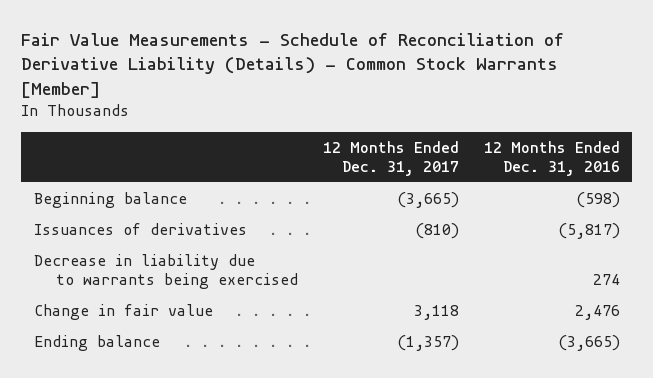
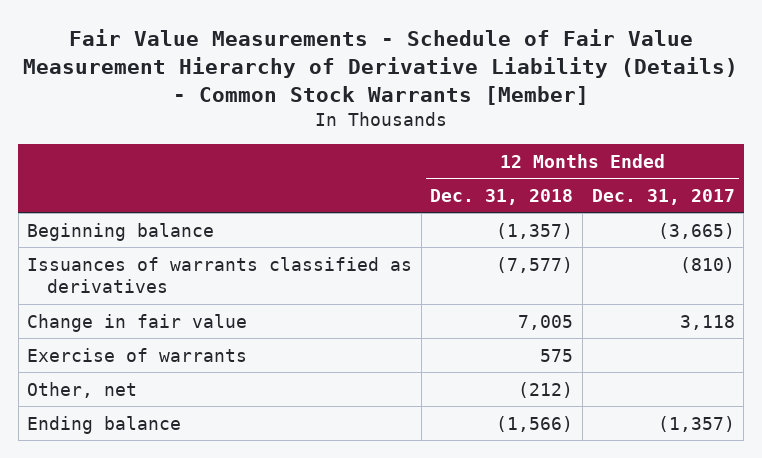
- Fair Value Measurements - Schedule of Reconciliation of Derivative Liability (Details) - Common Stock Warrants [Member]
+ Fair Value Measurements - Schedule of Fair Value Measurement Hierarchy of Derivative Liability (Details) - Common Stock Warrants [Member]
- | 12 Months Ended Dec. 31, 2017 | 12 Months Ended Dec. 31, 2016
+ | 12 Months Ended Dec. 31, 2018 | 12 Months Ended Dec. 31, 2017
- Issuances of derivatives | (810) | (5,817)
- Decrease in liability due to warrants being exercised | | 274
+ Issuances of warrants classified as derivatives | (7,577) | (810)
+ Exercise of warrants | 575 |
+ Other, net | (212) |

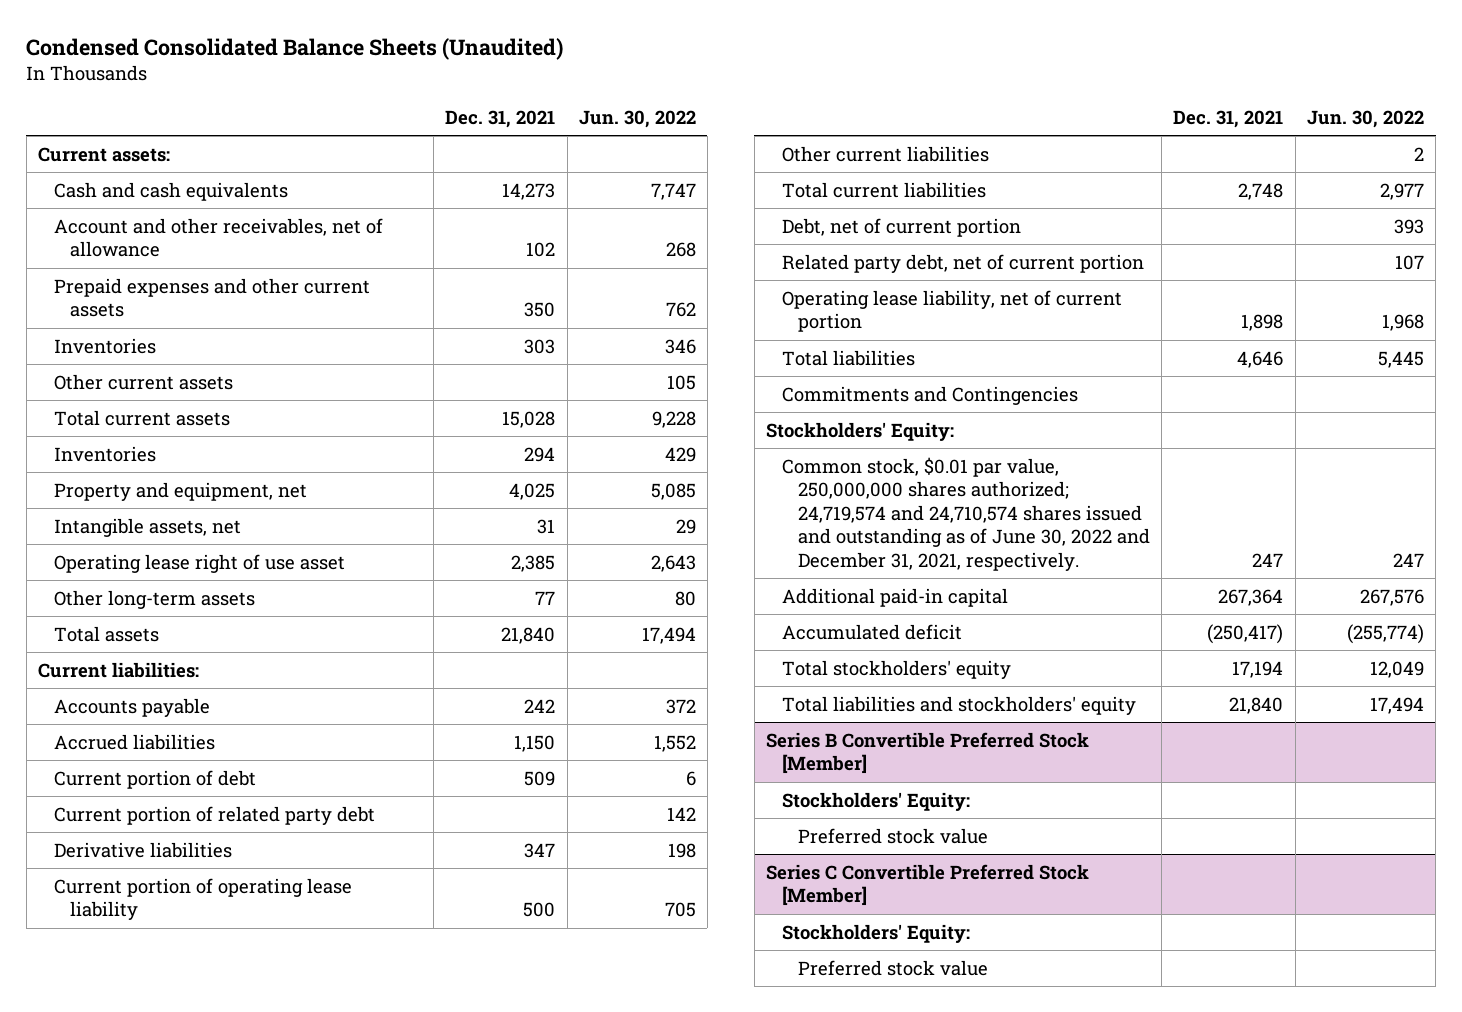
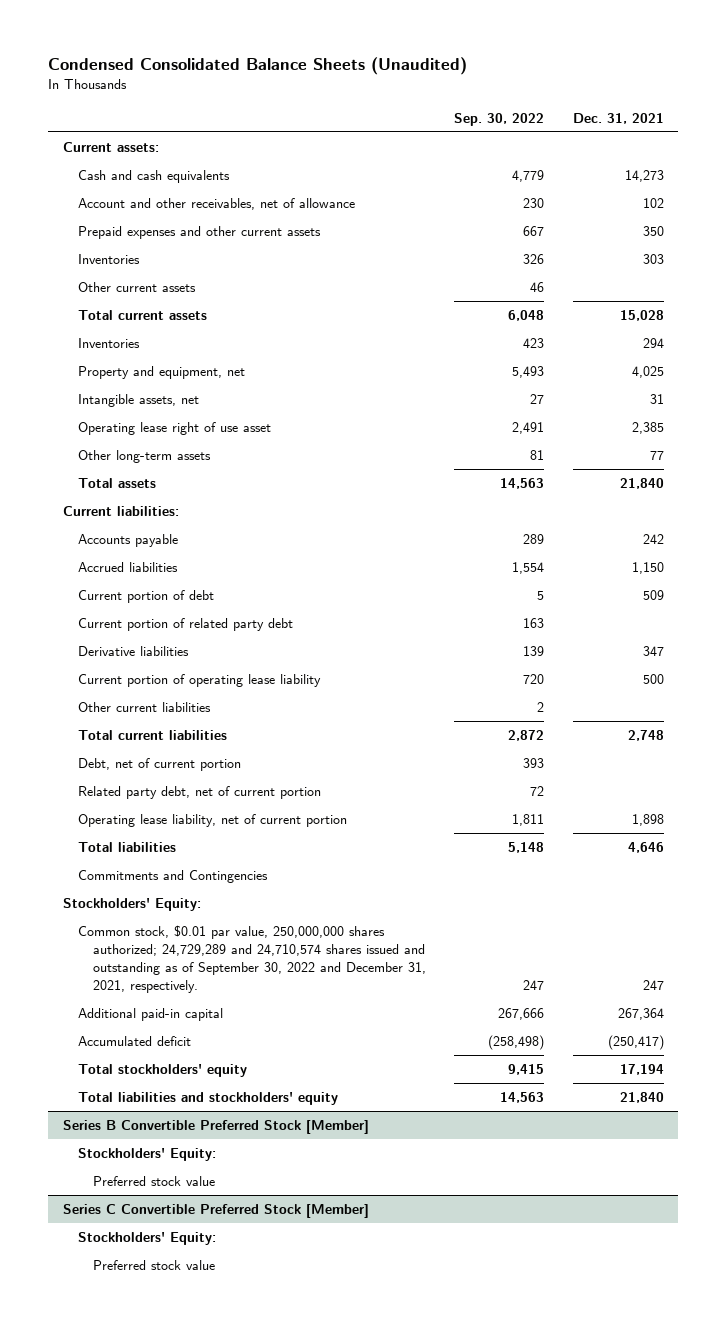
- | Dec. 31, 2021 | Jun. 30, 2022
+ | Sep. 30, 2022 | Dec. 31, 2021
- Common stock, $0.01 par value, 250,000,000 shares authorized; 24,719,574 and 24,710,574 shares issued and outstanding as of June 30, 2022 and December 31, 2021, respectively. | 247 | 247
+ Common stock, $0.01 par value, 250,000,000 shares authorized; 24,729,289 and 24,710,574 shares issued and outstanding as of September 30, 2022 and December 31, 2021, respectively. | 247 | 247

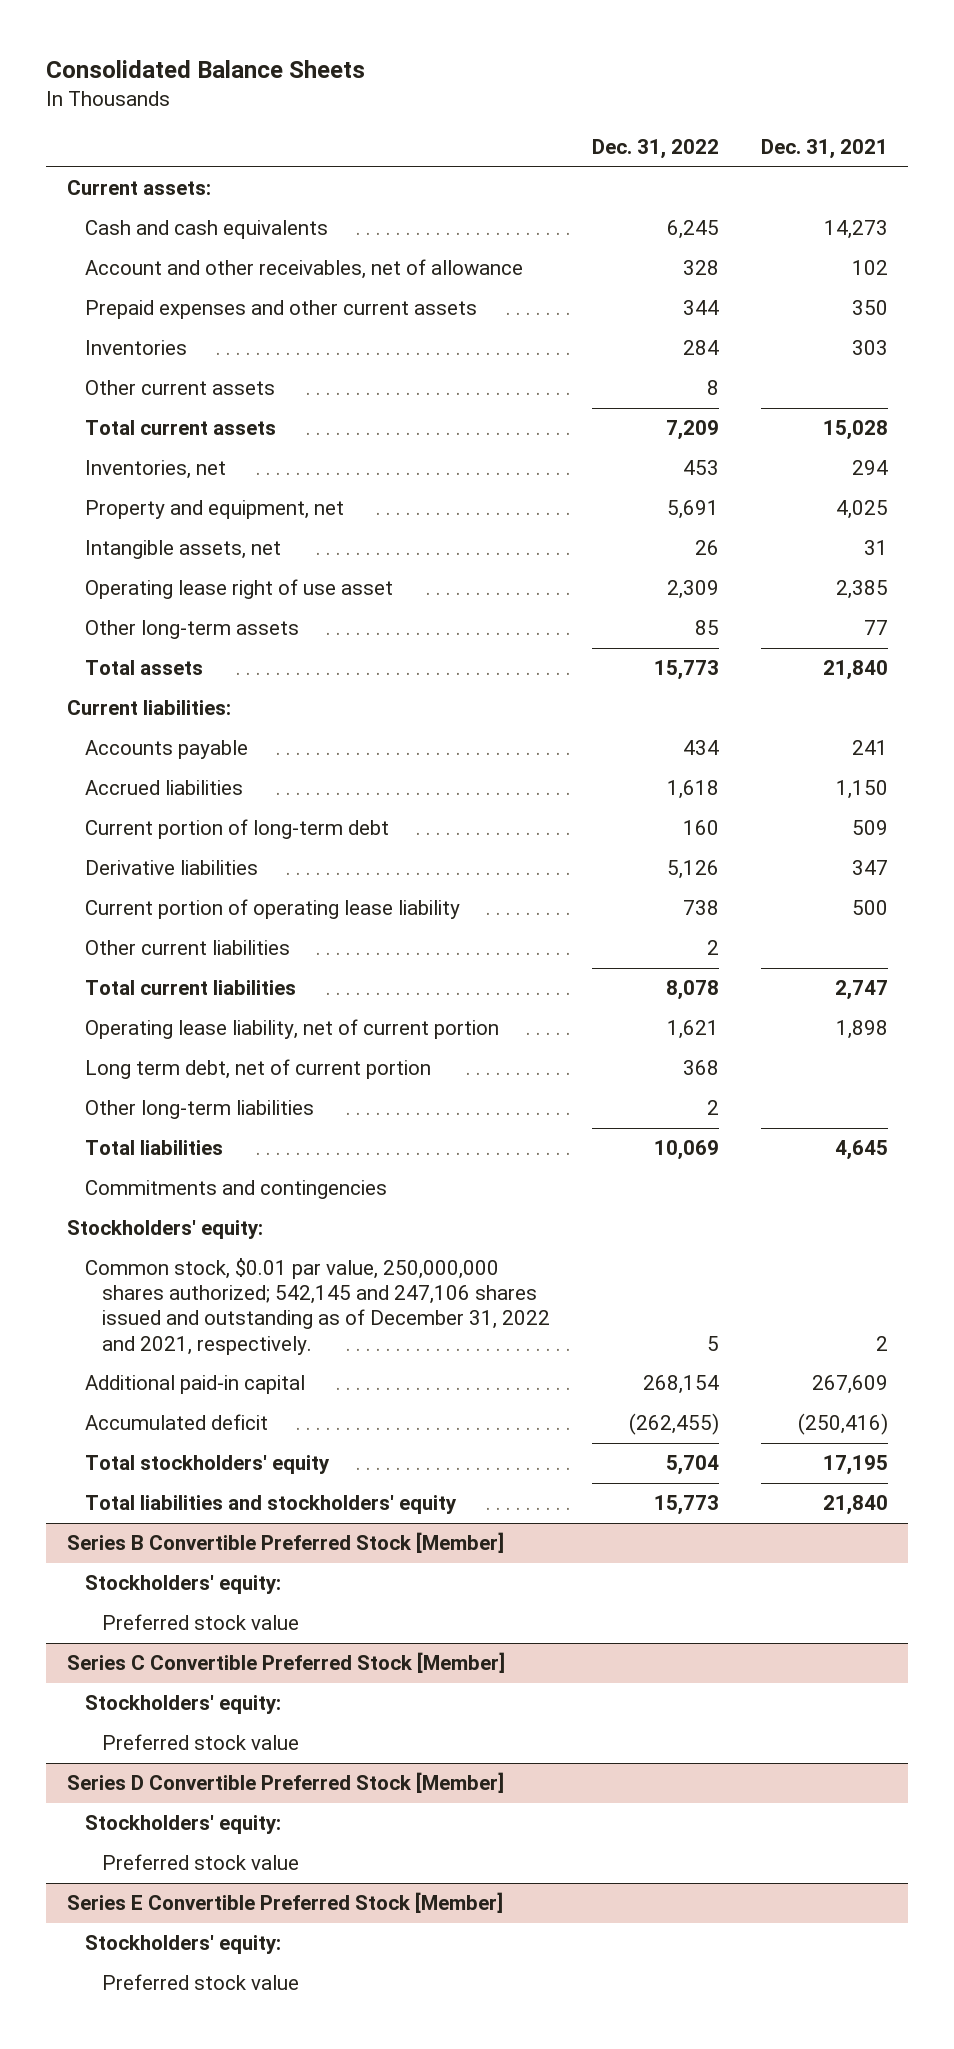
- Condensed Consolidated Balance Sheets (Unaudited)
+ Consolidated Balance Sheets
- | Sep. 30, 2022 | Dec. 31, 2021
+ | Dec. 31, 2022 | Dec. 31, 2021
- Inventories | 423 | 294
+ Inventories, net | 453 | 294
- Accounts payable | 289 | 242
+ Accounts payable | 434 | 241
- Current portion of debt | 5 | 509
- Current portion of related party debt | 163 |
+ Current portion of long-term debt | 160 | 509
- Total current liabilities | 2,872 | 2,748
- Debt, net of current portion | 393 |
- Related party debt, net of current portion | 72 |
+ Total current liabilities | 8,078 | 2,747
- Total liabilities | 5,148 | 4,646
- Commitments and Contingencies
- Stockholders' Equity:
- Common stock, $0.01 par value, 250,000,000 shares authorized; 24,729,289 and 24,710,574 shares issued and outstanding as of September 30, 2022 and December 31, 2021, respectively. | 247 | 247
- Additional paid-in capital | 267,666 | 267,364
- Accumulated deficit | (258,498) | (250,417)
- Total stockholders' equity | 9,415 | 17,194
+ Long term debt, net of current portion | 368 |
+ Other long-term liabilities | 2 |
+ Total liabilities | 10,069 | 4,645
+ Commitments and contingencies
+ Stockholders' equity:
+ Common stock, $0.01 par value, 250,000,000 shares authorized; 542,145 and 247,106 shares issued and outstanding as of December 31, 2022 and 2021, respectively. | 5 | 2
+ Additional paid-in capital | 268,154 | 267,609
+ Accumulated deficit | (262,455) | (250,416)
+ Total stockholders' equity | 5,704 | 17,195
@ Series B Convertible Preferred Stock [Member]
- Stockholders' Equity:
+ Stockholders' equity:
@ Series C Convertible Preferred Stock [Member]
- Stockholders' Equity:
+ Stockholders' equity:
+ Series D Convertible Preferred Stock [Member]
+ Stockholders' equity:
+ Preferred stock value
+ Series E Convertible Preferred Stock [Member]
+ Stockholders' equity:
+ Preferred stock value

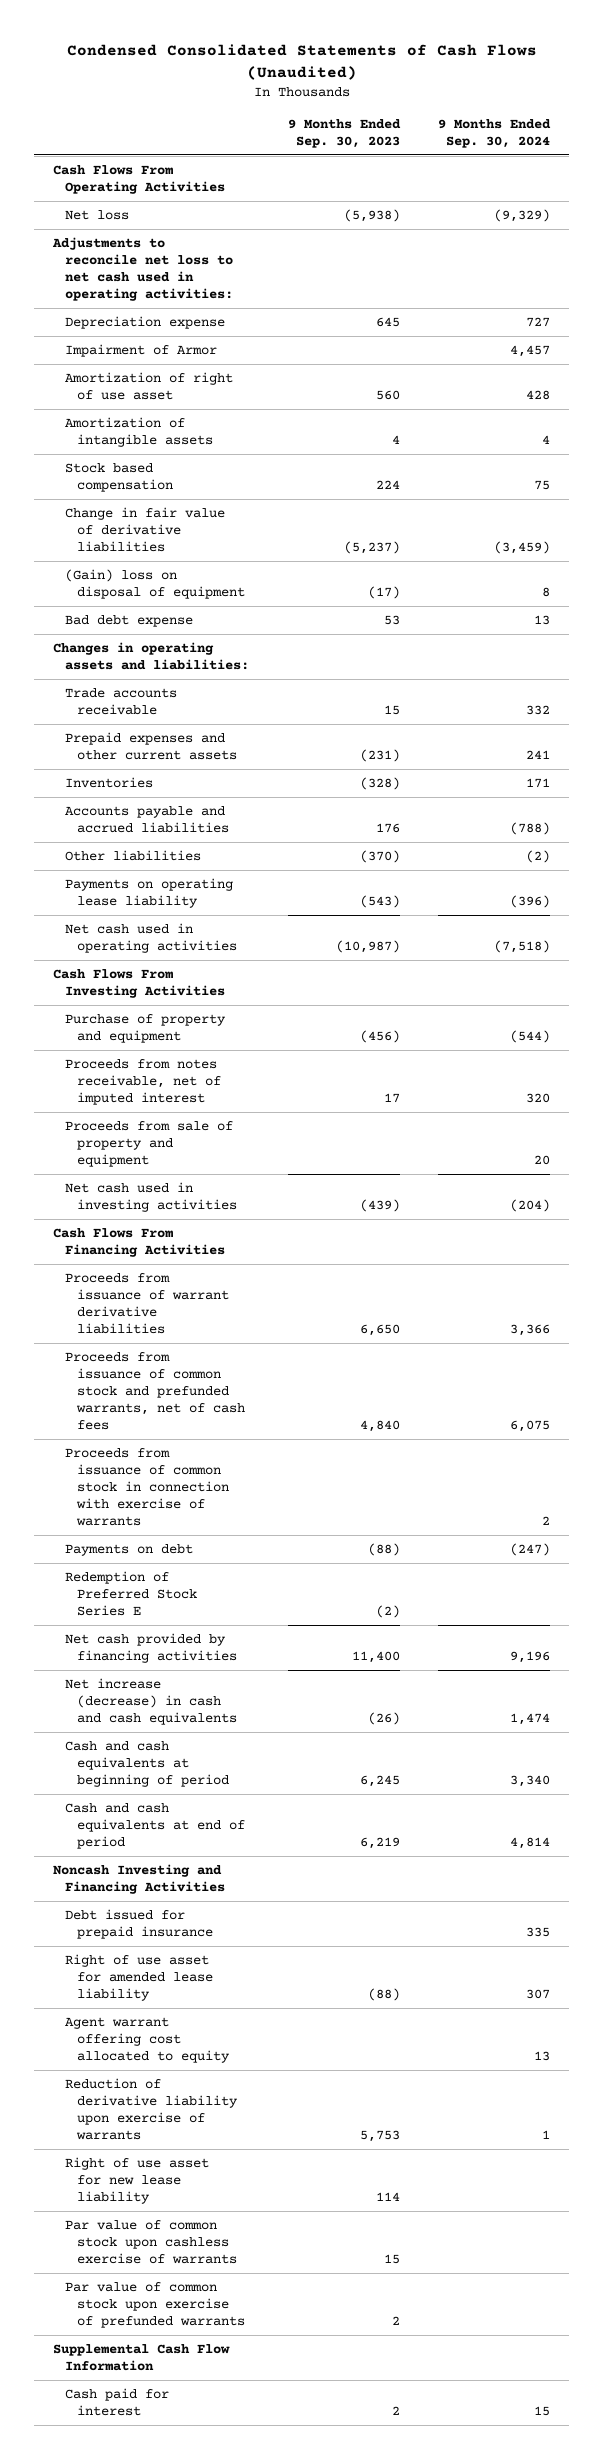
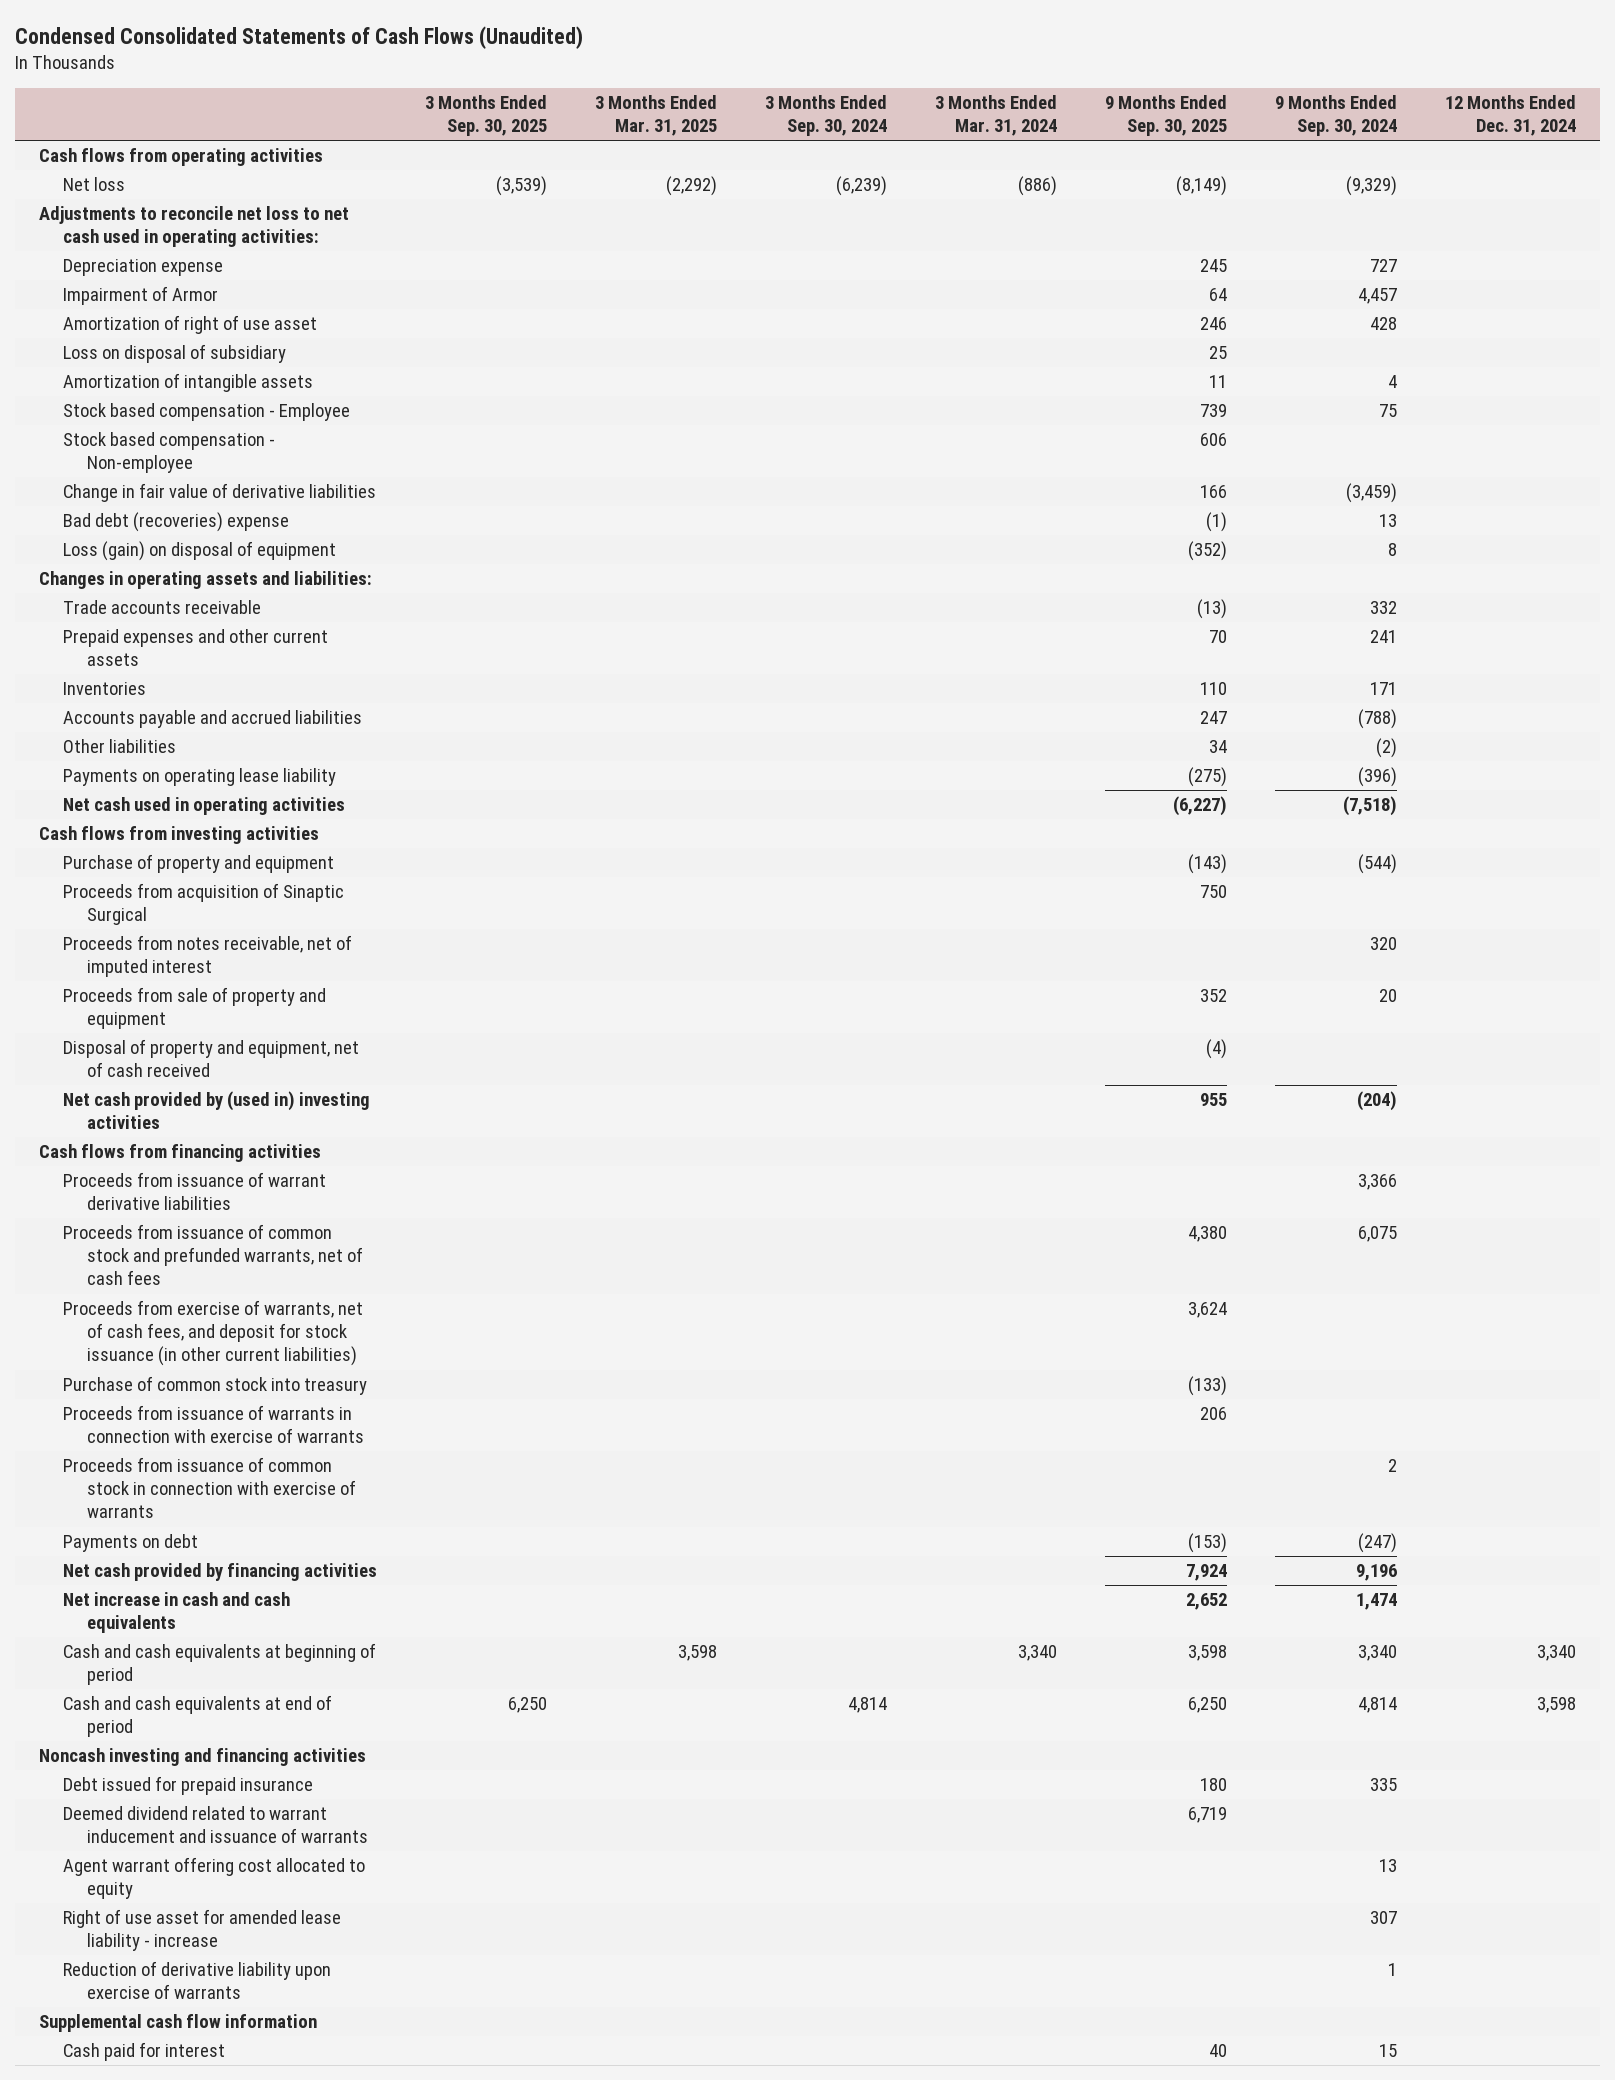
- | 9 Months Ended Sep. 30, 2023 | 9 Months Ended Sep. 30, 2024
+ | 3 Months Ended Sep. 30, 2025 | 3 Months Ended Mar. 31, 2025 | 3 Months Ended Sep. 30, 2024 | 3 Months Ended Mar. 31, 2024 | 9 Months Ended Sep. 30, 2025 | 9 Months Ended Sep. 30, 2024 | 12 Months Ended Dec. 31, 2024
- Cash Flows From Operating Activities
+ Cash flows from operating activities
+ Loss on disposal of subsidiary | | | | | 25 | |
- Stock based compensation | 224 | 75
+ Stock based compensation - Employee | | | | | 739 | 75 |
+ Stock based compensation - Non-employee | | | | | 606 | |
- (Gain) loss on disposal of equipment | (17) | 8
- Bad debt expense | 53 | 13
+ Bad debt (recoveries) expense | | | | | (1) | 13 |
+ Loss (gain) on disposal of equipment | | | | | (352) | 8 |
- Cash Flows From Investing Activities
+ Cash flows from investing activities
+ Proceeds from acquisition of Sinaptic Surgical | | | | | 750 | |
- Net cash used in investing activities | (439) | (204)
- Cash Flows From Financing Activities
+ Disposal of property and equipment, net of cash received | | | | | (4) | |
+ Net cash provided by (used in) investing activities | | | | | 955 | (204) |
+ Cash flows from financing activities
+ Proceeds from exercise of warrants, net of cash fees, and deposit for stock issuance (in other current liabilities) | | | | | 3,624 | |
+ Purchase of common stock into treasury | | | | | (133) | |
+ Proceeds from issuance of warrants in connection with exercise of warrants | | | | | 206 | |
- Redemption of Preferred Stock Series E | (2) |
- Net increase (decrease) in cash and cash equivalents | (26) | 1,474
+ Net increase in cash and cash equivalents | | | | | 2,652 | 1,474 |
- Noncash Investing and Financing Activities
+ Noncash investing and financing activities
- Right of use asset for amended lease liability | (88) | 307
+ Deemed dividend related to warrant inducement and issuance of warrants | | | | | 6,719 | |
+ Right of use asset for amended lease liability - increase | | | | | | 307 |
- Right of use asset for new lease liability | 114 |
- Par value of common stock upon cashless exercise of warrants | 15 |
- Par value of common stock upon exercise of prefunded warrants | 2 |
- Supplemental Cash Flow Information
+ Supplemental cash flow information

